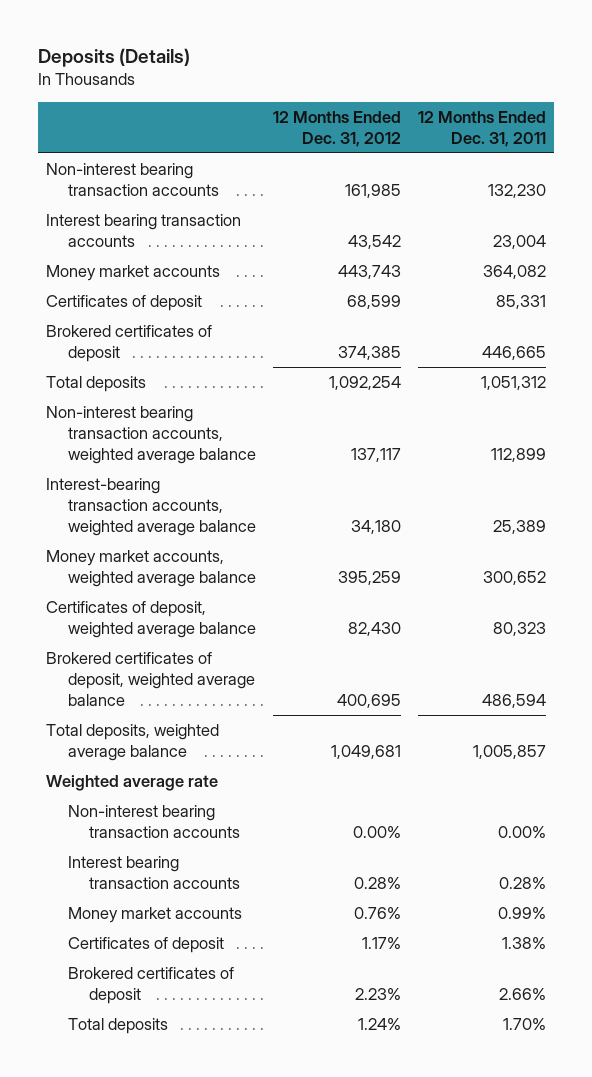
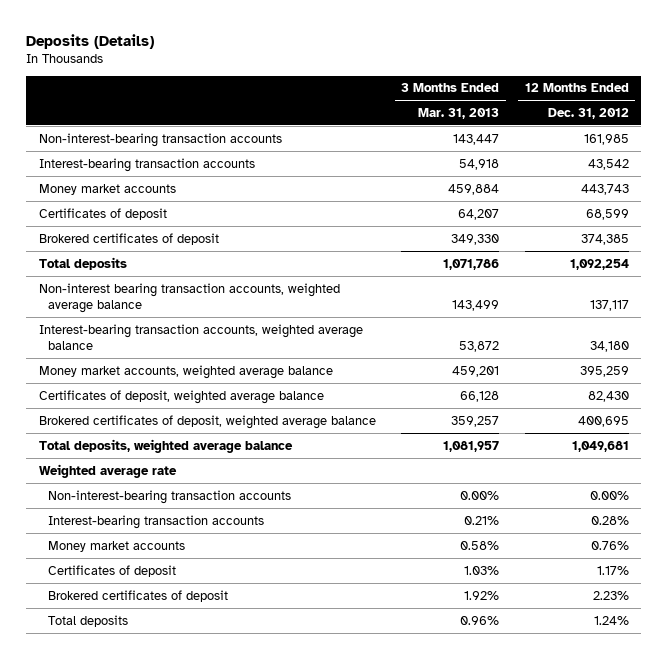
- | 12 Months Ended Dec. 31, 2012 | 12 Months Ended Dec. 31, 2011
+ | 3 Months Ended Mar. 31, 2013 | 12 Months Ended Dec. 31, 2012
- Non-interest bearing transaction accounts | 161,985 | 132,230
- Interest bearing transaction accounts | 43,542 | 23,004
+ Non-interest-bearing transaction accounts | 143,447 | 161,985
+ Interest-bearing transaction accounts | 54,918 | 43,542
- Non-interest bearing transaction accounts | 0.00% | 0.00%
- Interest bearing transaction accounts | 0.28% | 0.28%
+ Non-interest-bearing transaction accounts | 0.00% | 0.00%
+ Interest-bearing transaction accounts | 0.21% | 0.28%

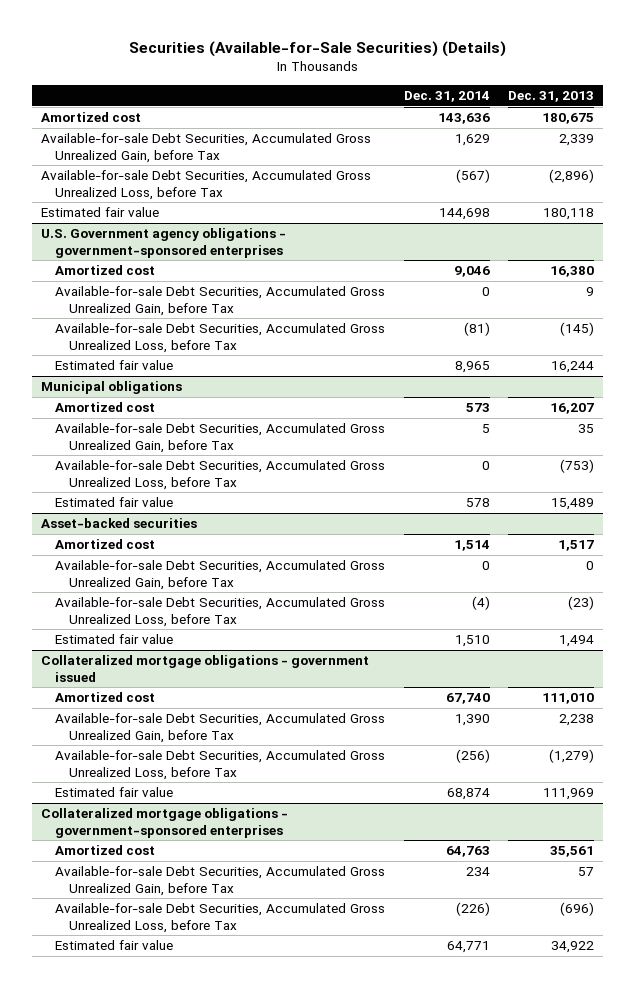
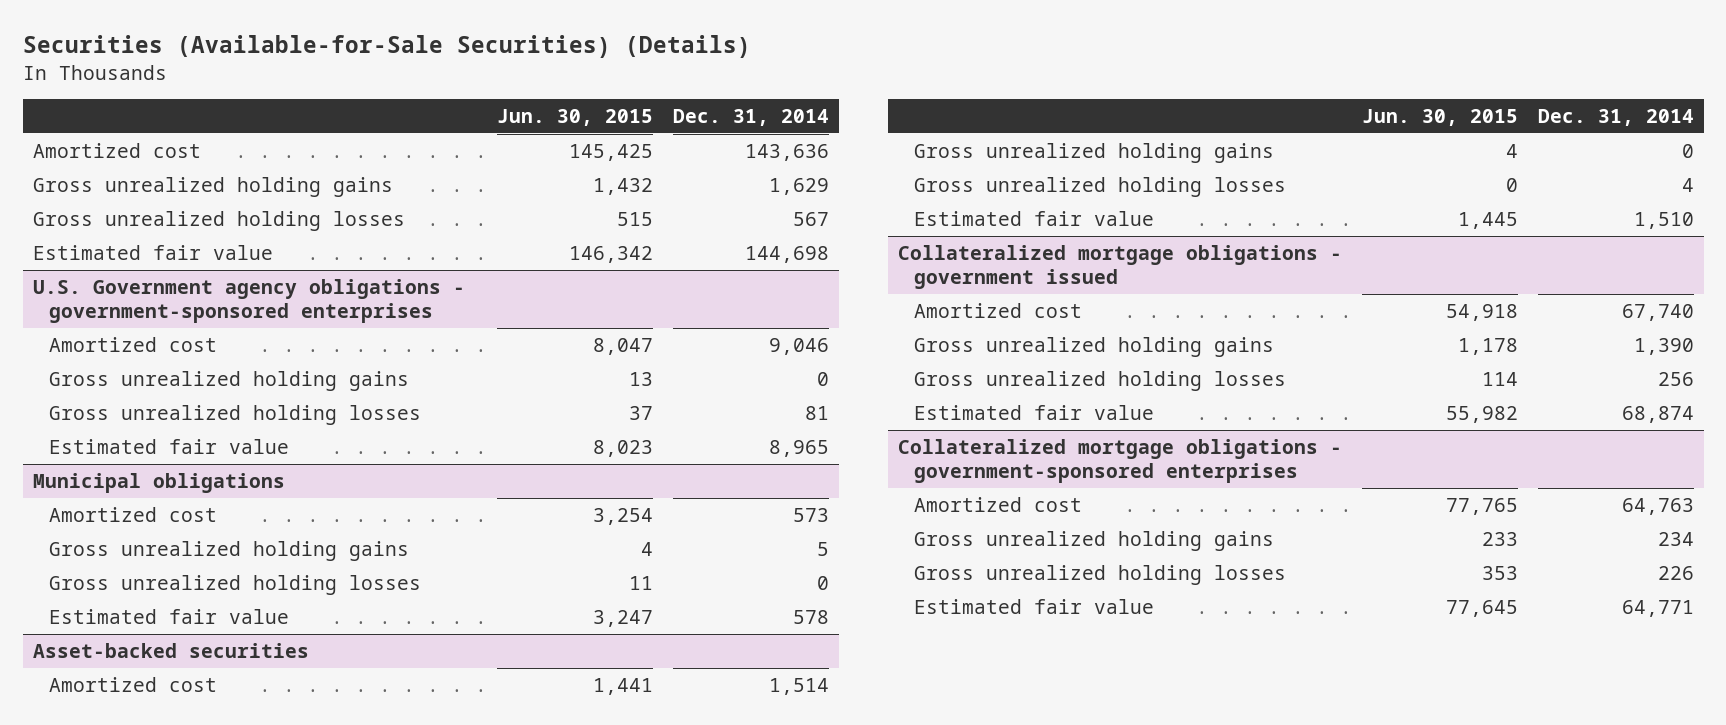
- | Dec. 31, 2014 | Dec. 31, 2013
+ | Jun. 30, 2015 | Dec. 31, 2014
- Available-for-sale Debt Securities, Accumulated Gross Unrealized Gain, before Tax | 1,629 | 2,339
- Available-for-sale Debt Securities, Accumulated Gross Unrealized Loss, before Tax | (567) | (2,896)
+ Gross unrealized holding gains | 1,432 | 1,629
+ Gross unrealized holding losses | 515 | 567
@ U.S. Government agency obligations - government-sponsored enterprises
- Available-for-sale Debt Securities, Accumulated Gross Unrealized Gain, before Tax | 0 | 9
- Available-for-sale Debt Securities, Accumulated Gross Unrealized Loss, before Tax | (81) | (145)
+ Gross unrealized holding gains | 13 | 0
+ Gross unrealized holding losses | 37 | 81
@ Municipal obligations
- Available-for-sale Debt Securities, Accumulated Gross Unrealized Gain, before Tax | 5 | 35
- Available-for-sale Debt Securities, Accumulated Gross Unrealized Loss, before Tax | 0 | (753)
+ Gross unrealized holding gains | 4 | 5
+ Gross unrealized holding losses | 11 | 0
@ Asset-backed securities
- Available-for-sale Debt Securities, Accumulated Gross Unrealized Gain, before Tax | 0 | 0
- Available-for-sale Debt Securities, Accumulated Gross Unrealized Loss, before Tax | (4) | (23)
+ Gross unrealized holding gains | 4 | 0
+ Gross unrealized holding losses | 0 | 4
@ Collateralized mortgage obligations - government issued
- Available-for-sale Debt Securities, Accumulated Gross Unrealized Gain, before Tax | 1,390 | 2,238
- Available-for-sale Debt Securities, Accumulated Gross Unrealized Loss, before Tax | (256) | (1,279)
+ Gross unrealized holding gains | 1,178 | 1,390
+ Gross unrealized holding losses | 114 | 256
@ Collateralized mortgage obligations - government-sponsored enterprises
- Available-for-sale Debt Securities, Accumulated Gross Unrealized Gain, before Tax | 234 | 57
- Available-for-sale Debt Securities, Accumulated Gross Unrealized Loss, before Tax | (226) | (696)
+ Gross unrealized holding gains | 233 | 234
+ Gross unrealized holding losses | 353 | 226

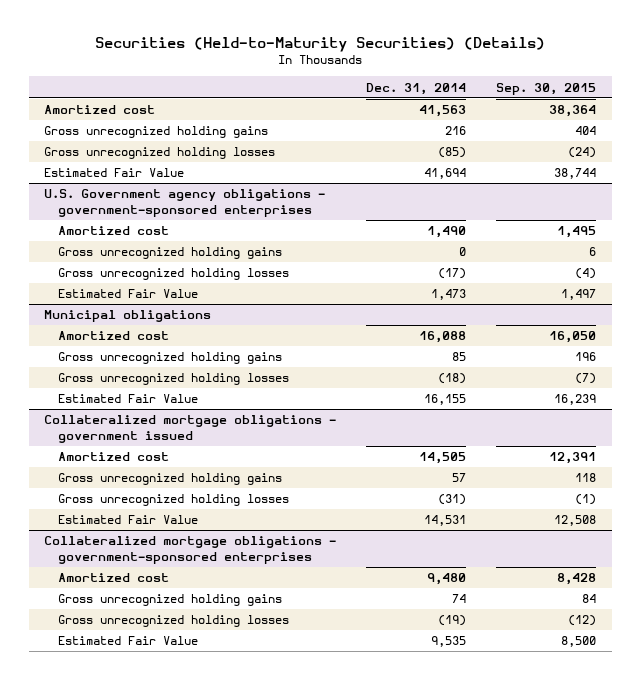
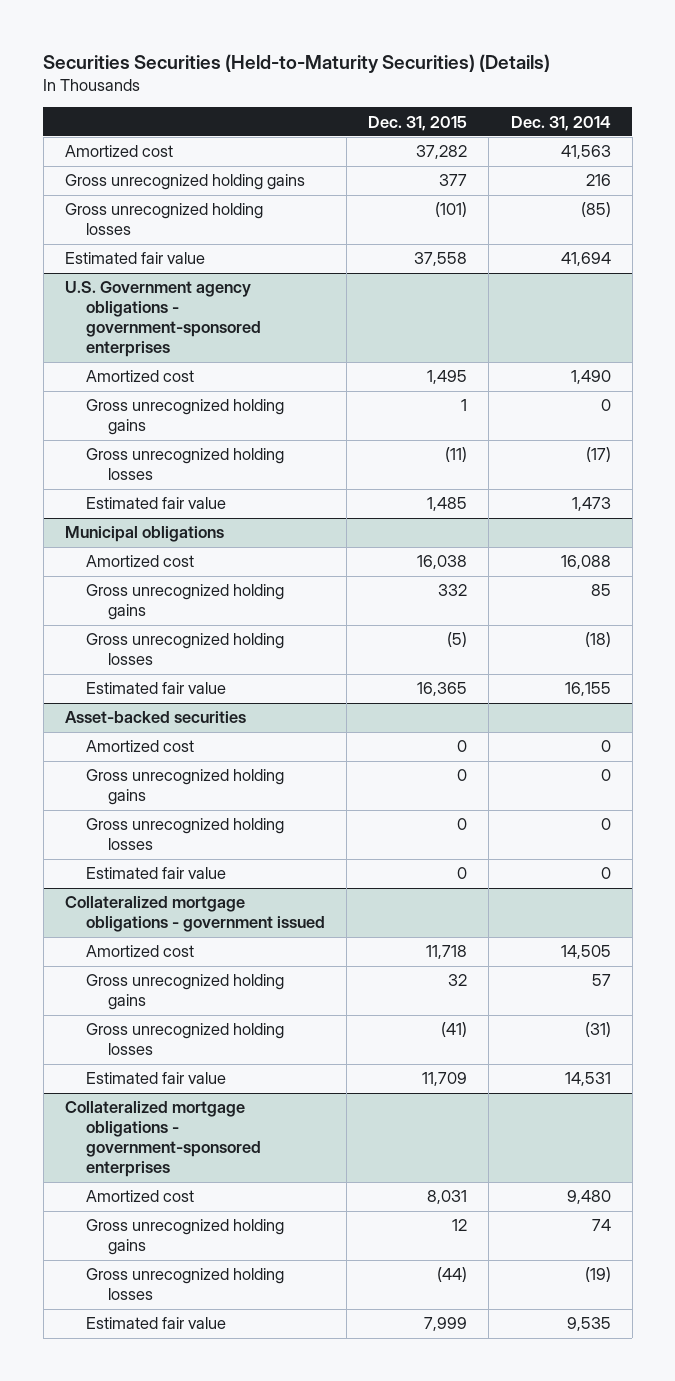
- Securities (Held-to-Maturity Securities) (Details)
+ Securities Securities (Held-to-Maturity Securities) (Details)
- | Dec. 31, 2014 | Sep. 30, 2015
+ | Dec. 31, 2015 | Dec. 31, 2014
- Estimated Fair Value | 41,694 | 38,744
+ Estimated fair value | 37,558 | 41,694
@ U.S. Government agency obligations - government-sponsored enterprises
- Estimated Fair Value | 1,473 | 1,497
+ Estimated fair value | 1,485 | 1,473
@ Municipal obligations
- Estimated Fair Value | 16,155 | 16,239
+ Estimated fair value | 16,365 | 16,155
+ Asset-backed securities
+ Amortized cost | 0 | 0
+ Gross unrecognized holding gains | 0 | 0
+ Gross unrecognized holding losses | 0 | 0
+ Estimated fair value | 0 | 0
@ Collateralized mortgage obligations - government issued
- Estimated Fair Value | 14,531 | 12,508
+ Estimated fair value | 11,709 | 14,531
@ Collateralized mortgage obligations - government-sponsored enterprises
- Estimated Fair Value | 9,535 | 8,500
+ Estimated fair value | 7,999 | 9,535

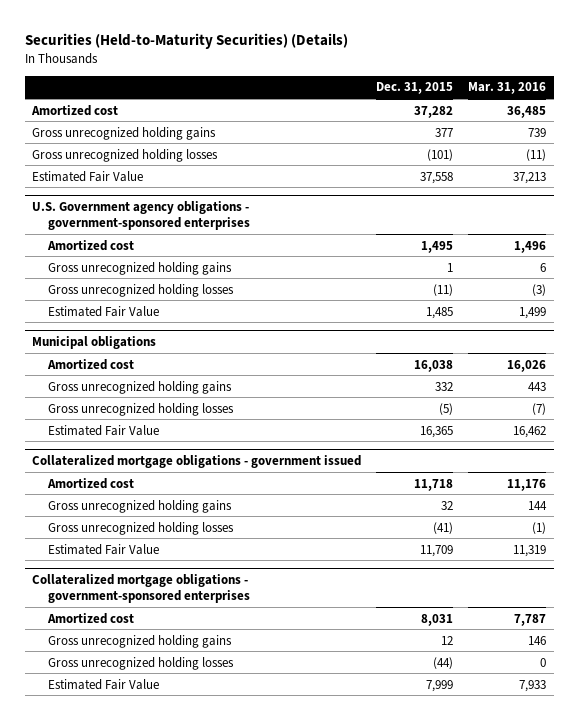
- Securities Securities (Held-to-Maturity Securities) (Details)
+ Securities (Held-to-Maturity Securities) (Details)
- | Dec. 31, 2015 | Dec. 31, 2014
+ | Dec. 31, 2015 | Mar. 31, 2016
- Estimated fair value | 37,558 | 41,694
+ Estimated Fair Value | 37,558 | 37,213
@ U.S. Government agency obligations - government-sponsored enterprises
- Estimated fair value | 1,485 | 1,473
+ Estimated Fair Value | 1,485 | 1,499
@ Municipal obligations
- Estimated fair value | 16,365 | 16,155
- Asset-backed securities
- Amortized cost | 0 | 0
- Gross unrecognized holding gains | 0 | 0
- Gross unrecognized holding losses | 0 | 0
- Estimated fair value | 0 | 0
@ Municipal obligations
+ Estimated Fair Value | 16,365 | 16,462
@ Collateralized mortgage obligations - government issued
- Estimated fair value | 11,709 | 14,531
+ Estimated Fair Value | 11,709 | 11,319
@ Collateralized mortgage obligations - government-sponsored enterprises
- Estimated fair value | 7,999 | 9,535
+ Estimated Fair Value | 7,999 | 7,933

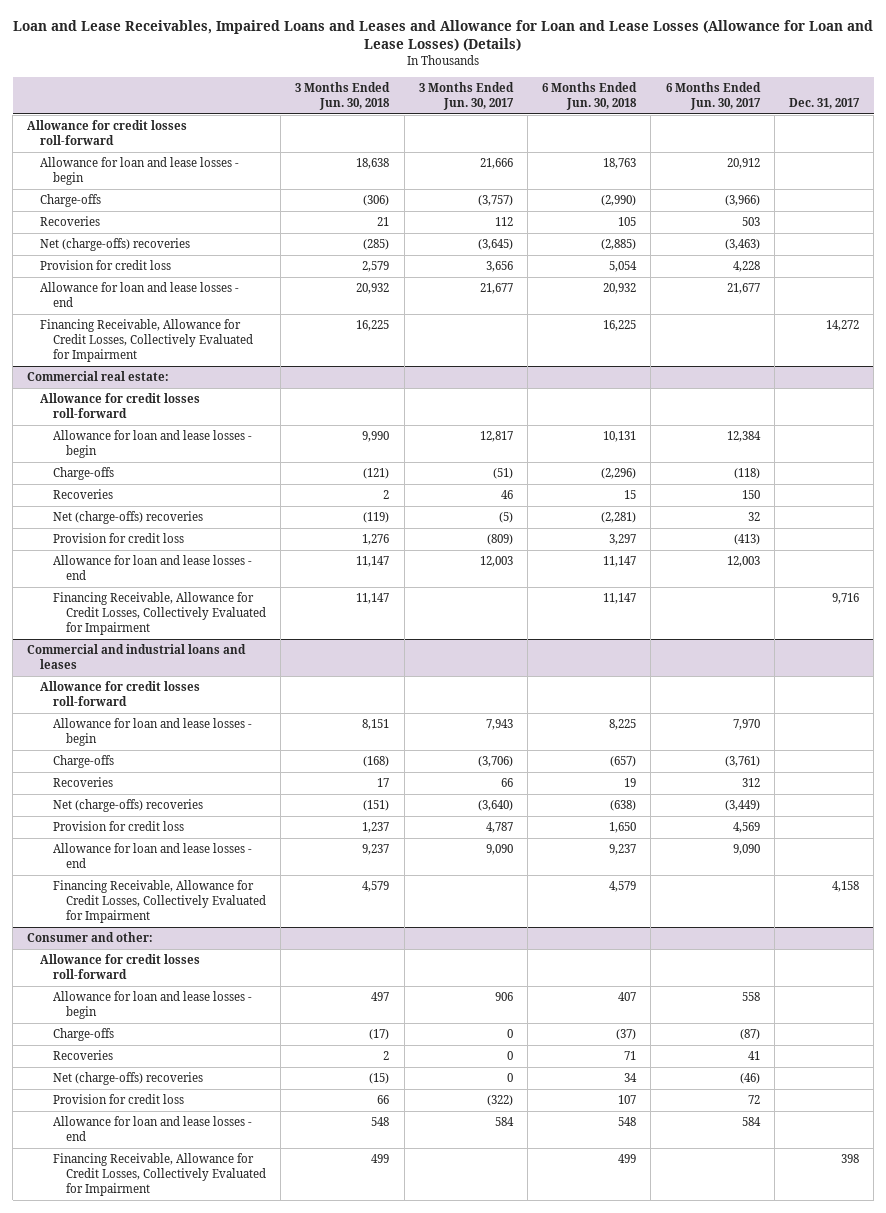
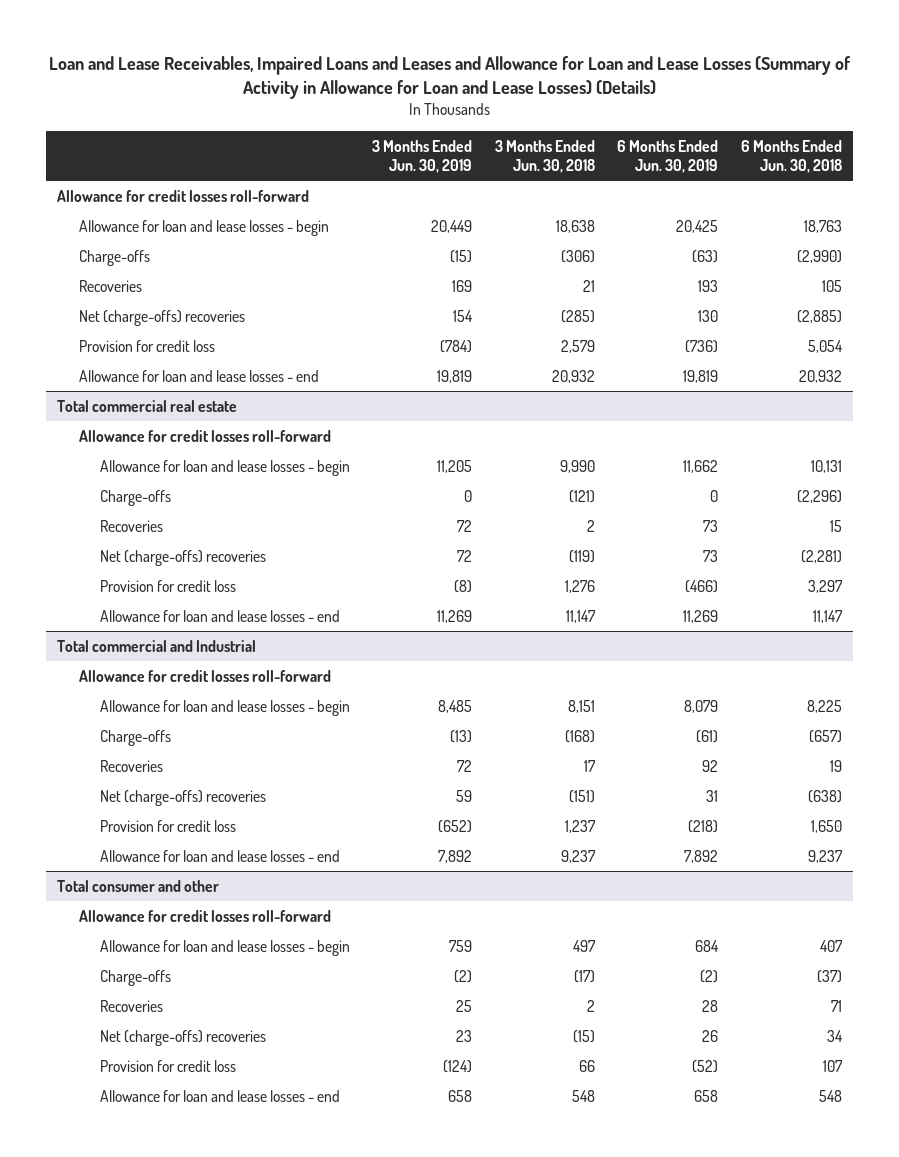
- Loan and Lease Receivables, Impaired Loans and Leases and Allowance for Loan and Lease Losses (Allowance for Loan and Lease Losses) (Details)
+ Loan and Lease Receivables, Impaired Loans and Leases and Allowance for Loan and Lease Losses (Summary of Activity in Allowance for Loan and Lease Losses) (Details)
- | 3 Months Ended Jun. 30, 2018 | 3 Months Ended Jun. 30, 2017 | 6 Months Ended Jun. 30, 2018 | 6 Months Ended Jun. 30, 2017 | Dec. 31, 2017
+ | 3 Months Ended Jun. 30, 2019 | 3 Months Ended Jun. 30, 2018 | 6 Months Ended Jun. 30, 2019 | 6 Months Ended Jun. 30, 2018
- Financing Receivable, Allowance for Credit Losses, Collectively Evaluated for Impairment | 16,225 | | 16,225 | | 14,272
- Commercial real estate:
+ Total commercial real estate
- Financing Receivable, Allowance for Credit Losses, Collectively Evaluated for Impairment | 11,147 | | 11,147 | | 9,716
- Commercial and industrial loans and leases
+ Total commercial and Industrial
- Financing Receivable, Allowance for Credit Losses, Collectively Evaluated for Impairment | 4,579 | | 4,579 | | 4,158
- Consumer and other:
+ Total consumer and other
- Financing Receivable, Allowance for Credit Losses, Collectively Evaluated for Impairment | 499 | | 499 | | 398

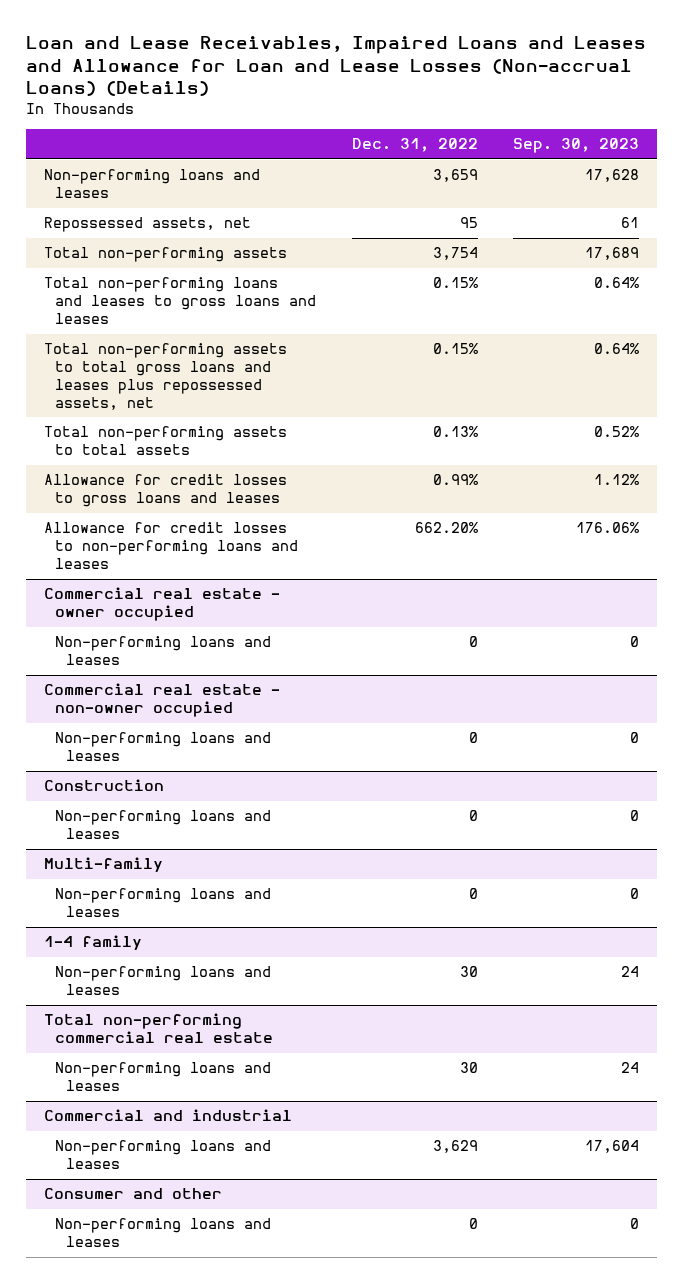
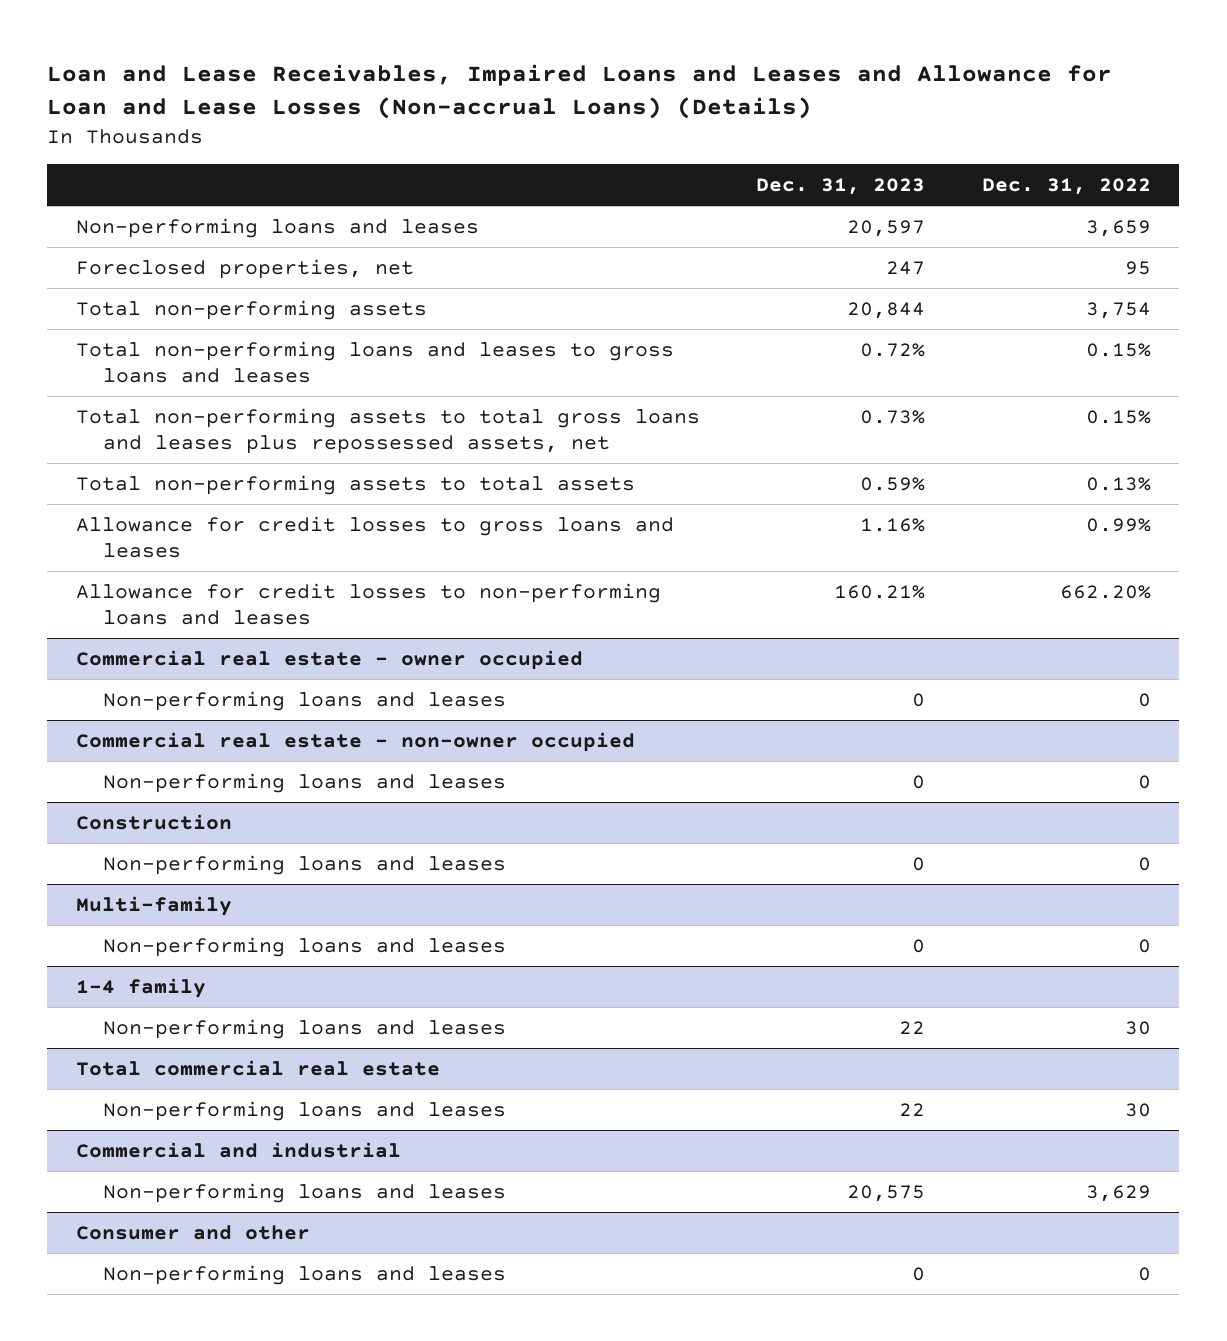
- | Dec. 31, 2022 | Sep. 30, 2023
+ | Dec. 31, 2023 | Dec. 31, 2022
- Repossessed assets, net | 95 | 61
+ Foreclosed properties, net | 247 | 95
- Total non-performing commercial real estate
+ Total commercial real estate

